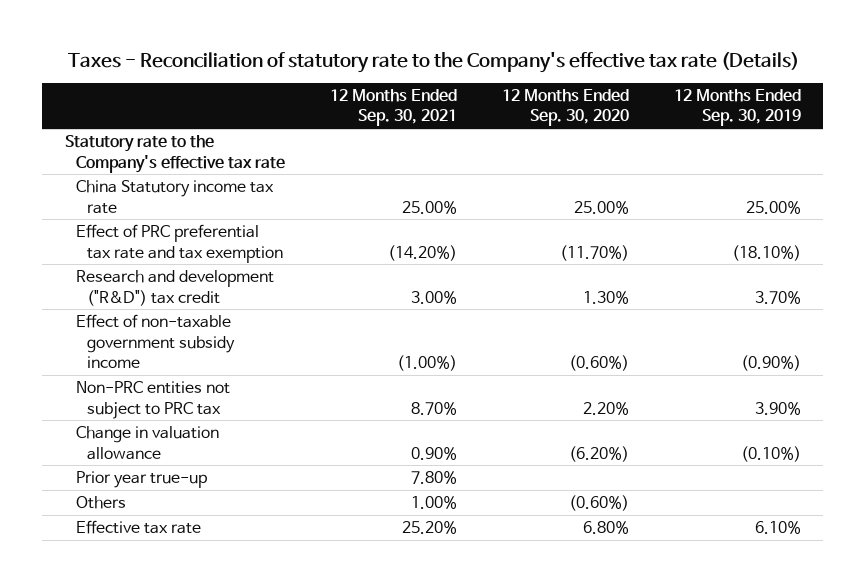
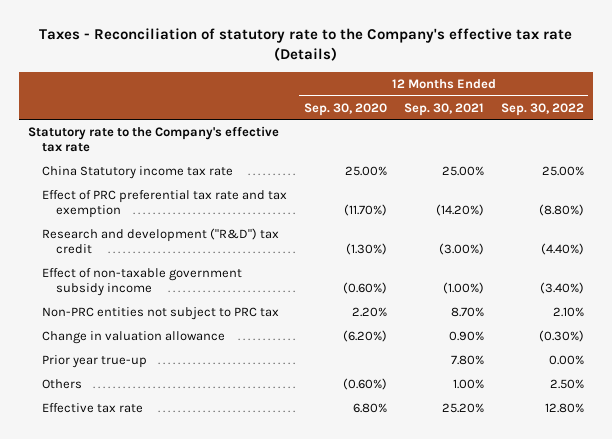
- | 12 Months Ended Sep. 30, 2021 | 12 Months Ended Sep. 30, 2020 | 12 Months Ended Sep. 30, 2019
+ | 12 Months Ended Sep. 30, 2020 | 12 Months Ended Sep. 30, 2021 | 12 Months Ended Sep. 30, 2022
- Research and development ("R&D") tax credit | 3.00% | 1.30% | 3.70%
+ Research and development ("R&D") tax credit | (1.30%) | (3.00%) | (4.40%)

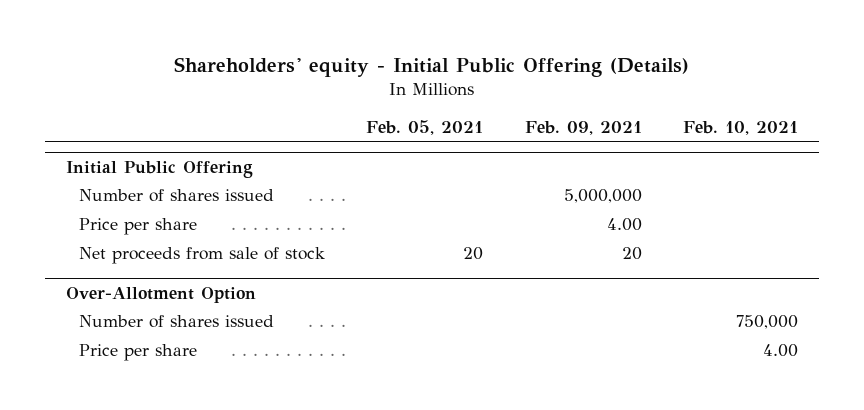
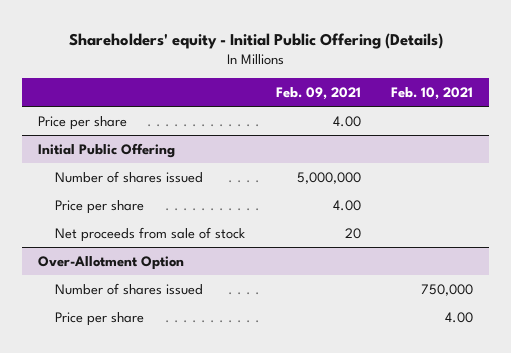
- | Feb. 05, 2021 | Feb. 09, 2021 | Feb. 10, 2021
+ | Feb. 09, 2021 | Feb. 10, 2021
+ Price per share | 4.00 |

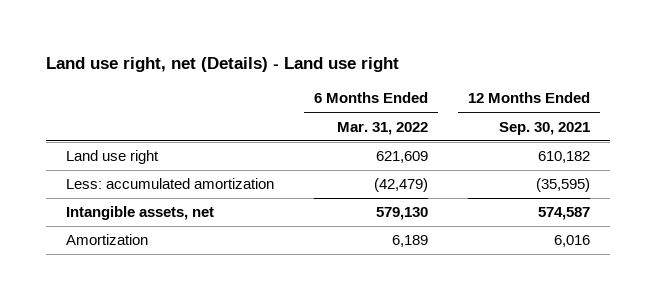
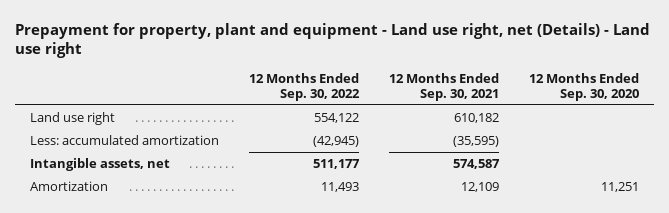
- Land use right, net (Details) - Land use right
+ Prepayment for property, plant and equipment - Land use right, net (Details) - Land use right
- | 6 Months Ended Mar. 31, 2022 | 12 Months Ended Sep. 30, 2021
+ | 12 Months Ended Sep. 30, 2022 | 12 Months Ended Sep. 30, 2021 | 12 Months Ended Sep. 30, 2020
- Amortization | 6,189 | 6,016
+ Amortization | 11,493 | 12,109 | 11,251

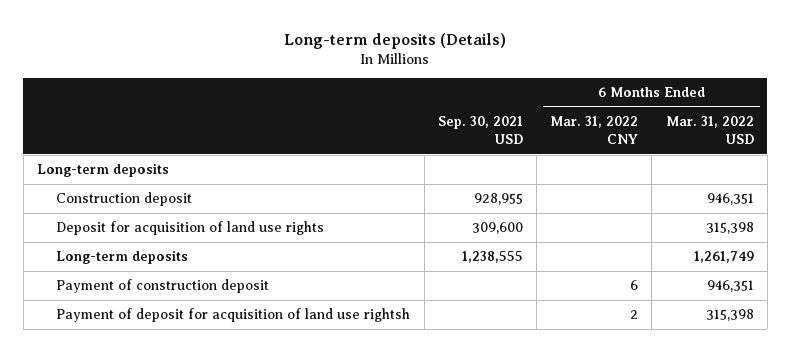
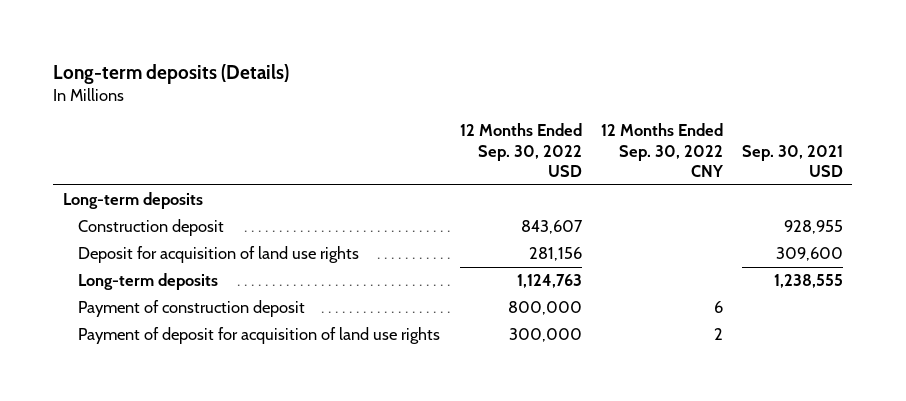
- | Sep. 30, 2021 USD | 6 Months Ended Mar. 31, 2022 CNY | 6 Months Ended Mar. 31, 2022 USD
+ | 12 Months Ended Sep. 30, 2022 USD | 12 Months Ended Sep. 30, 2022 CNY | Sep. 30, 2021 USD
- Payment of deposit for acquisition of land use rightsh | | 2 | 315,398
+ Payment of deposit for acquisition of land use rights | 300,000 | 2 |

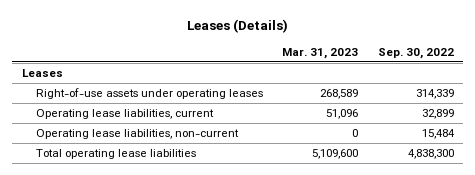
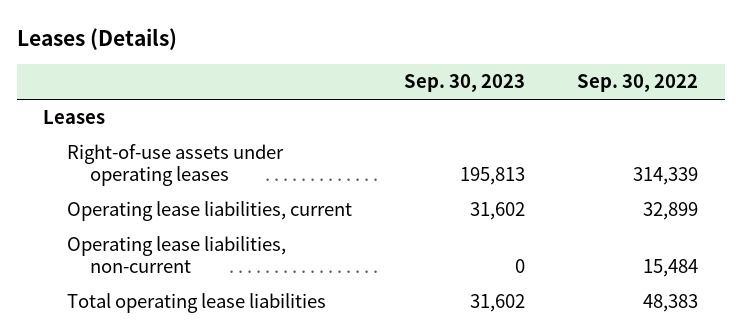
- | Mar. 31, 2023 | Sep. 30, 2022
+ | Sep. 30, 2023 | Sep. 30, 2022
- Total operating lease liabilities | 5,109,600 | 4,838,300
+ Total operating lease liabilities | 31,602 | 48,383

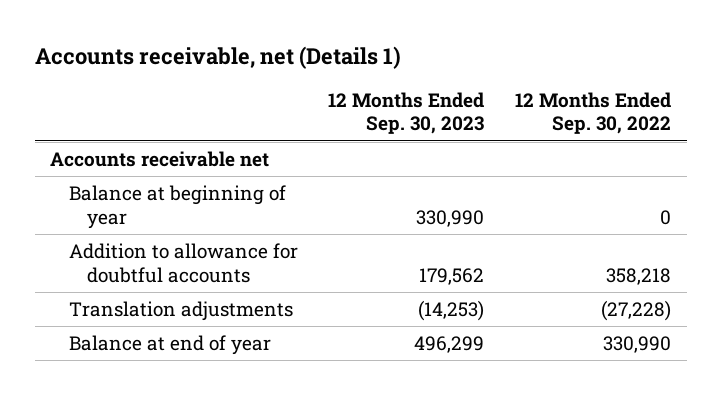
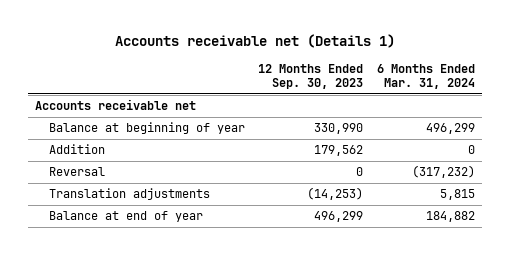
- Accounts receivable, net (Details 1)
+ Accounts receivable net (Details 1)
- | 12 Months Ended Sep. 30, 2023 | 12 Months Ended Sep. 30, 2022
+ | 12 Months Ended Sep. 30, 2023 | 6 Months Ended Mar. 31, 2024
- Addition to allowance for doubtful accounts | 179,562 | 358,218
+ Addition | 179,562 | 0
+ Reversal | 0 | (317,232)

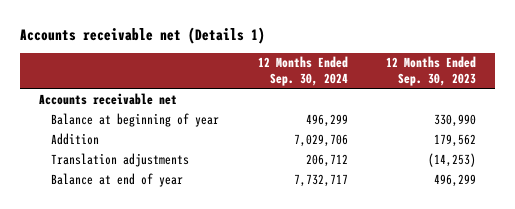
- | 12 Months Ended Sep. 30, 2023 | 6 Months Ended Mar. 31, 2024
+ | 12 Months Ended Sep. 30, 2024 | 12 Months Ended Sep. 30, 2023
- Reversal | 0 | (317,232)

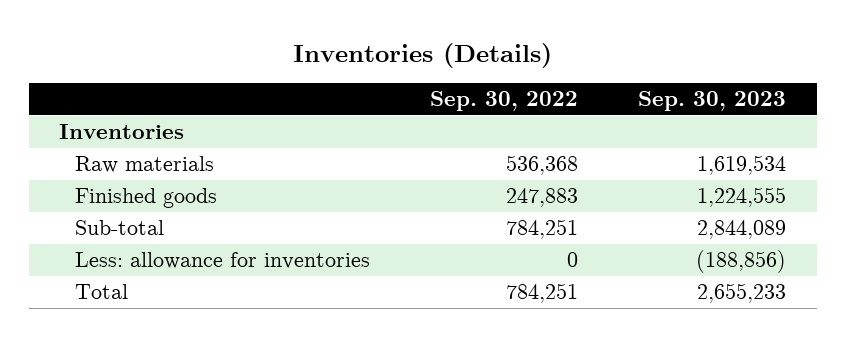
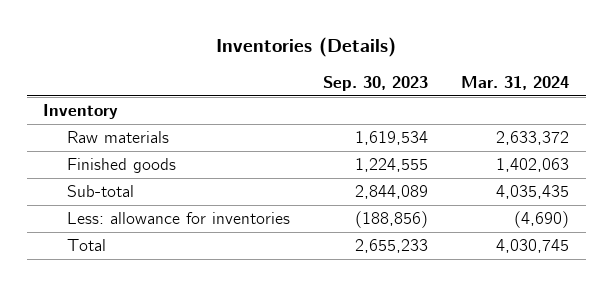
- | Sep. 30, 2022 | Sep. 30, 2023
+ | Sep. 30, 2023 | Mar. 31, 2024
- Inventories
+ Inventory

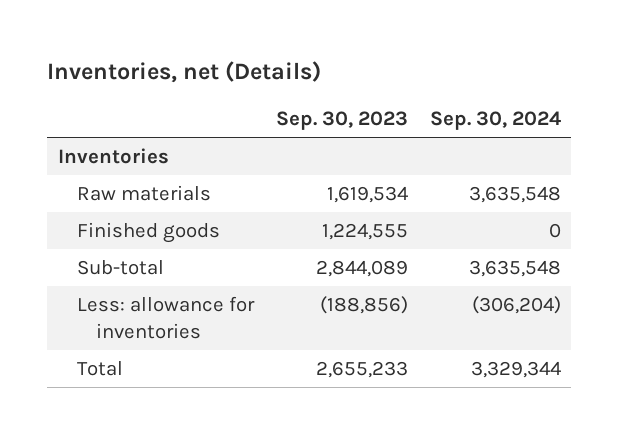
- Inventories (Details)
+ Inventories, net (Details)
- | Sep. 30, 2023 | Mar. 31, 2024
+ | Sep. 30, 2023 | Sep. 30, 2024
- Inventory
+ Inventories

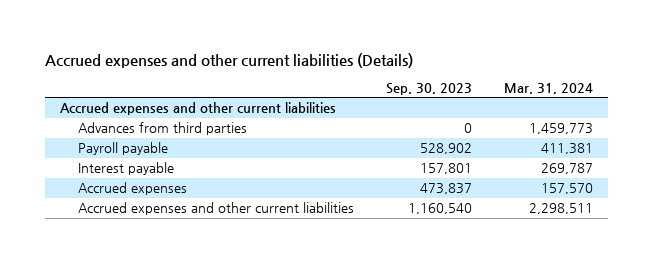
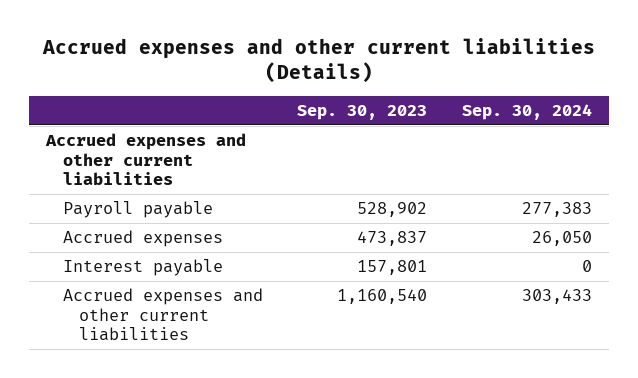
- | Sep. 30, 2023 | Mar. 31, 2024
+ | Sep. 30, 2023 | Sep. 30, 2024
- Advances from third parties | 0 | 1,459,773
moved down: Interest payable | 157,801 | 0

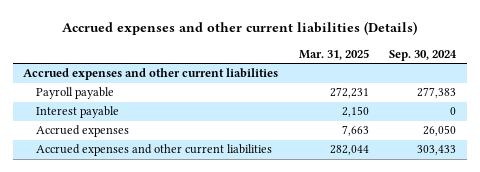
- | Sep. 30, 2023 | Sep. 30, 2024
+ | Mar. 31, 2025 | Sep. 30, 2024
moved down: Accrued expenses | 7,663 | 26,050

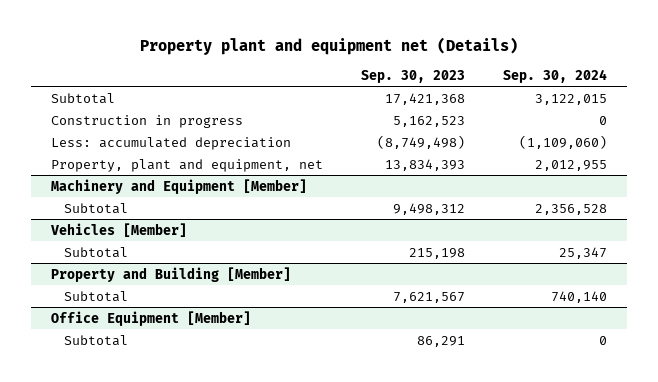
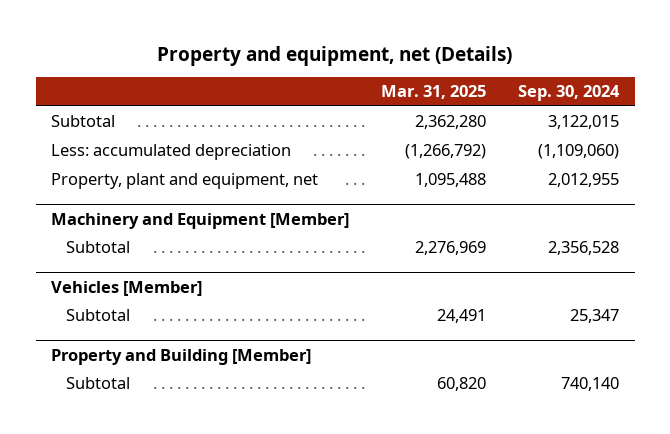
- Property plant and equipment net (Details)
+ Property and equipment, net (Details)
- | Sep. 30, 2023 | Sep. 30, 2024
+ | Mar. 31, 2025 | Sep. 30, 2024
- Construction in progress | 5,162,523 | 0
- Office Equipment [Member]
- Subtotal | 86,291 | 0

